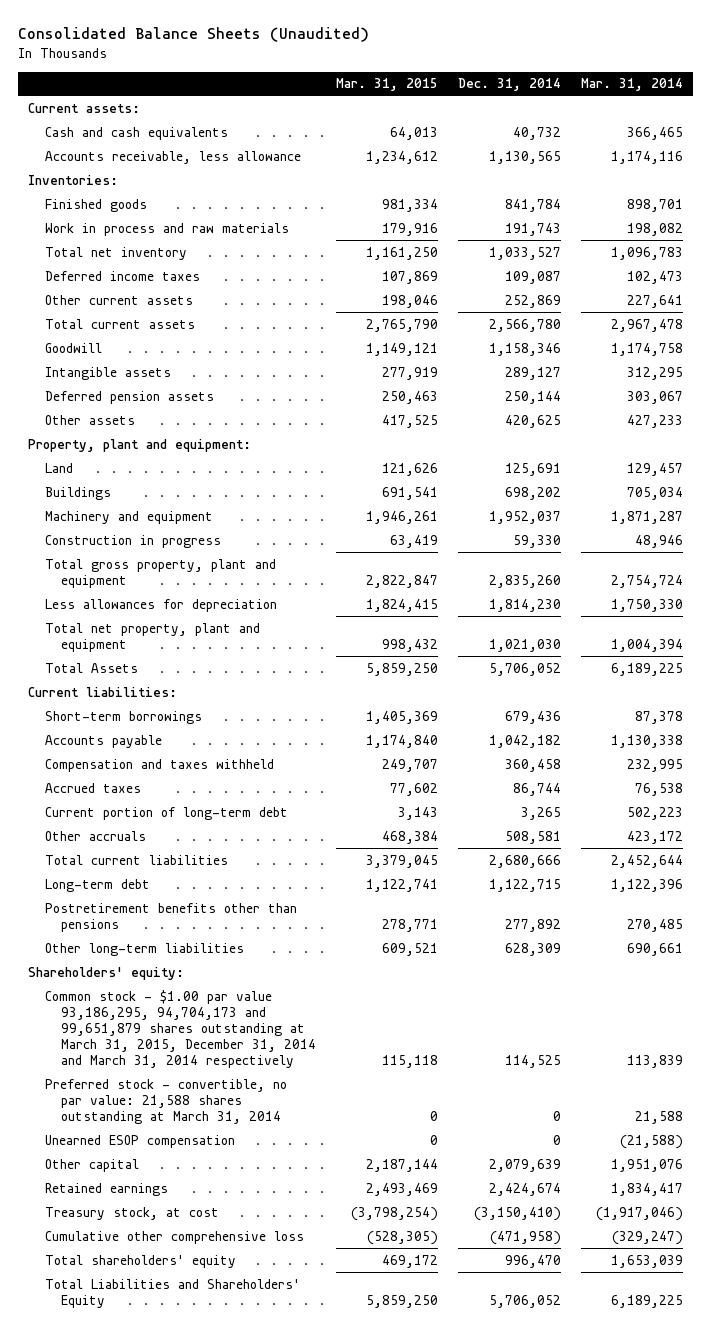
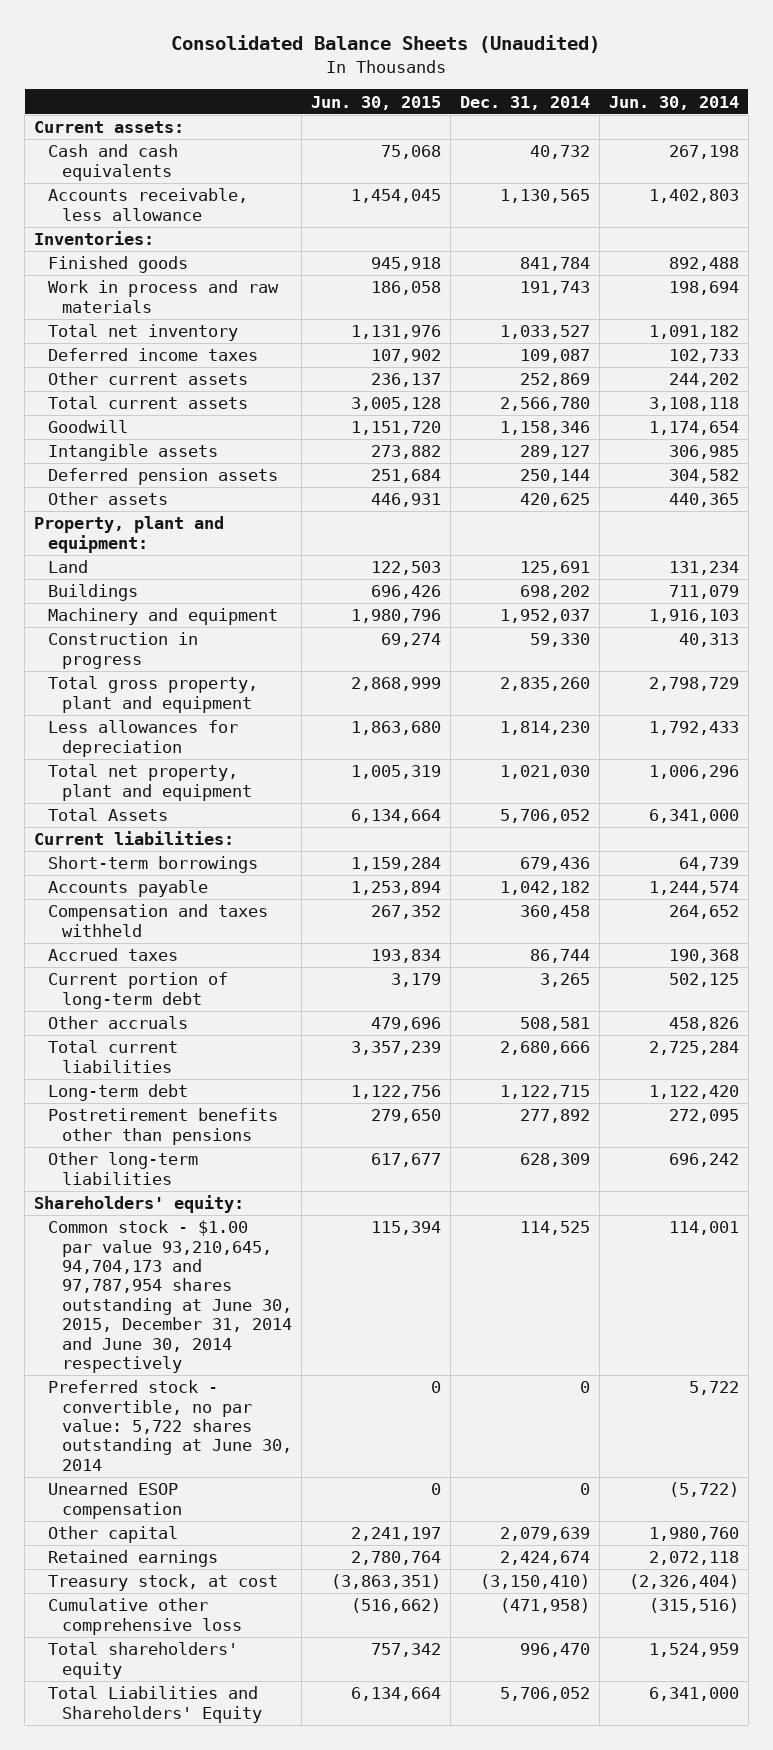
- | Mar. 31, 2015 | Dec. 31, 2014 | Mar. 31, 2014
+ | Jun. 30, 2015 | Dec. 31, 2014 | Jun. 30, 2014
- Common stock - $1.00 par value 93,186,295, 94,704,173 and 99,651,879 shares outstanding at March 31, 2015, December 31, 2014 and March 31, 2014 respectively | 115,118 | 114,525 | 113,839
- Preferred stock - convertible, no par value: 21,588 shares outstanding at March 31, 2014 | 0 | 0 | 21,588
+ Common stock - $1.00 par value 93,210,645, 94,704,173 and 97,787,954 shares outstanding at June 30, 2015, December 31, 2014 and June 30, 2014 respectively | 115,394 | 114,525 | 114,001
+ Preferred stock - convertible, no par value: 5,722 shares outstanding at June 30, 2014 | 0 | 0 | 5,722

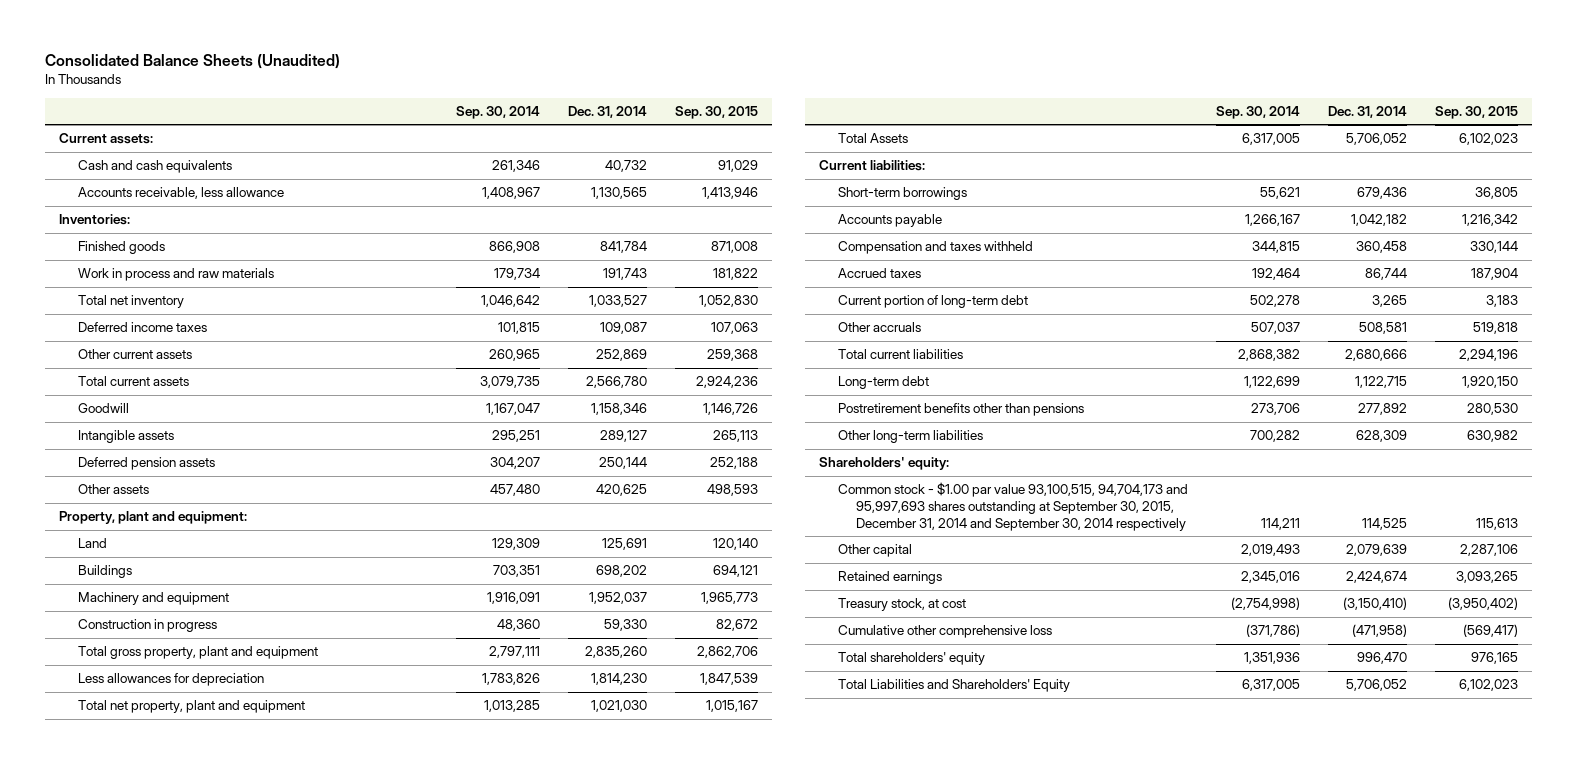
- | Jun. 30, 2015 | Dec. 31, 2014 | Jun. 30, 2014
+ | Sep. 30, 2014 | Dec. 31, 2014 | Sep. 30, 2015
- Common stock - $1.00 par value 93,210,645, 94,704,173 and 97,787,954 shares outstanding at June 30, 2015, December 31, 2014 and June 30, 2014 respectively | 115,394 | 114,525 | 114,001
- Preferred stock - convertible, no par value: 5,722 shares outstanding at June 30, 2014 | 0 | 0 | 5,722
- Unearned ESOP compensation | 0 | 0 | (5,722)
+ Common stock - $1.00 par value 93,100,515, 94,704,173 and 95,997,693 shares outstanding at September 30, 2015, December 31, 2014 and September 30, 2014 respectively | 114,211 | 114,525 | 115,613

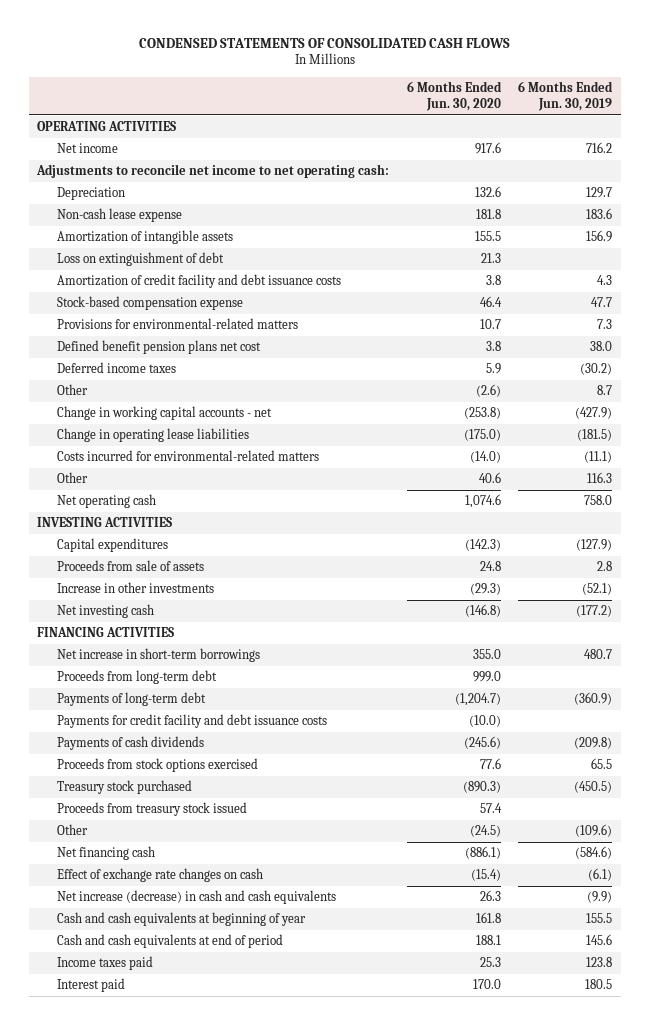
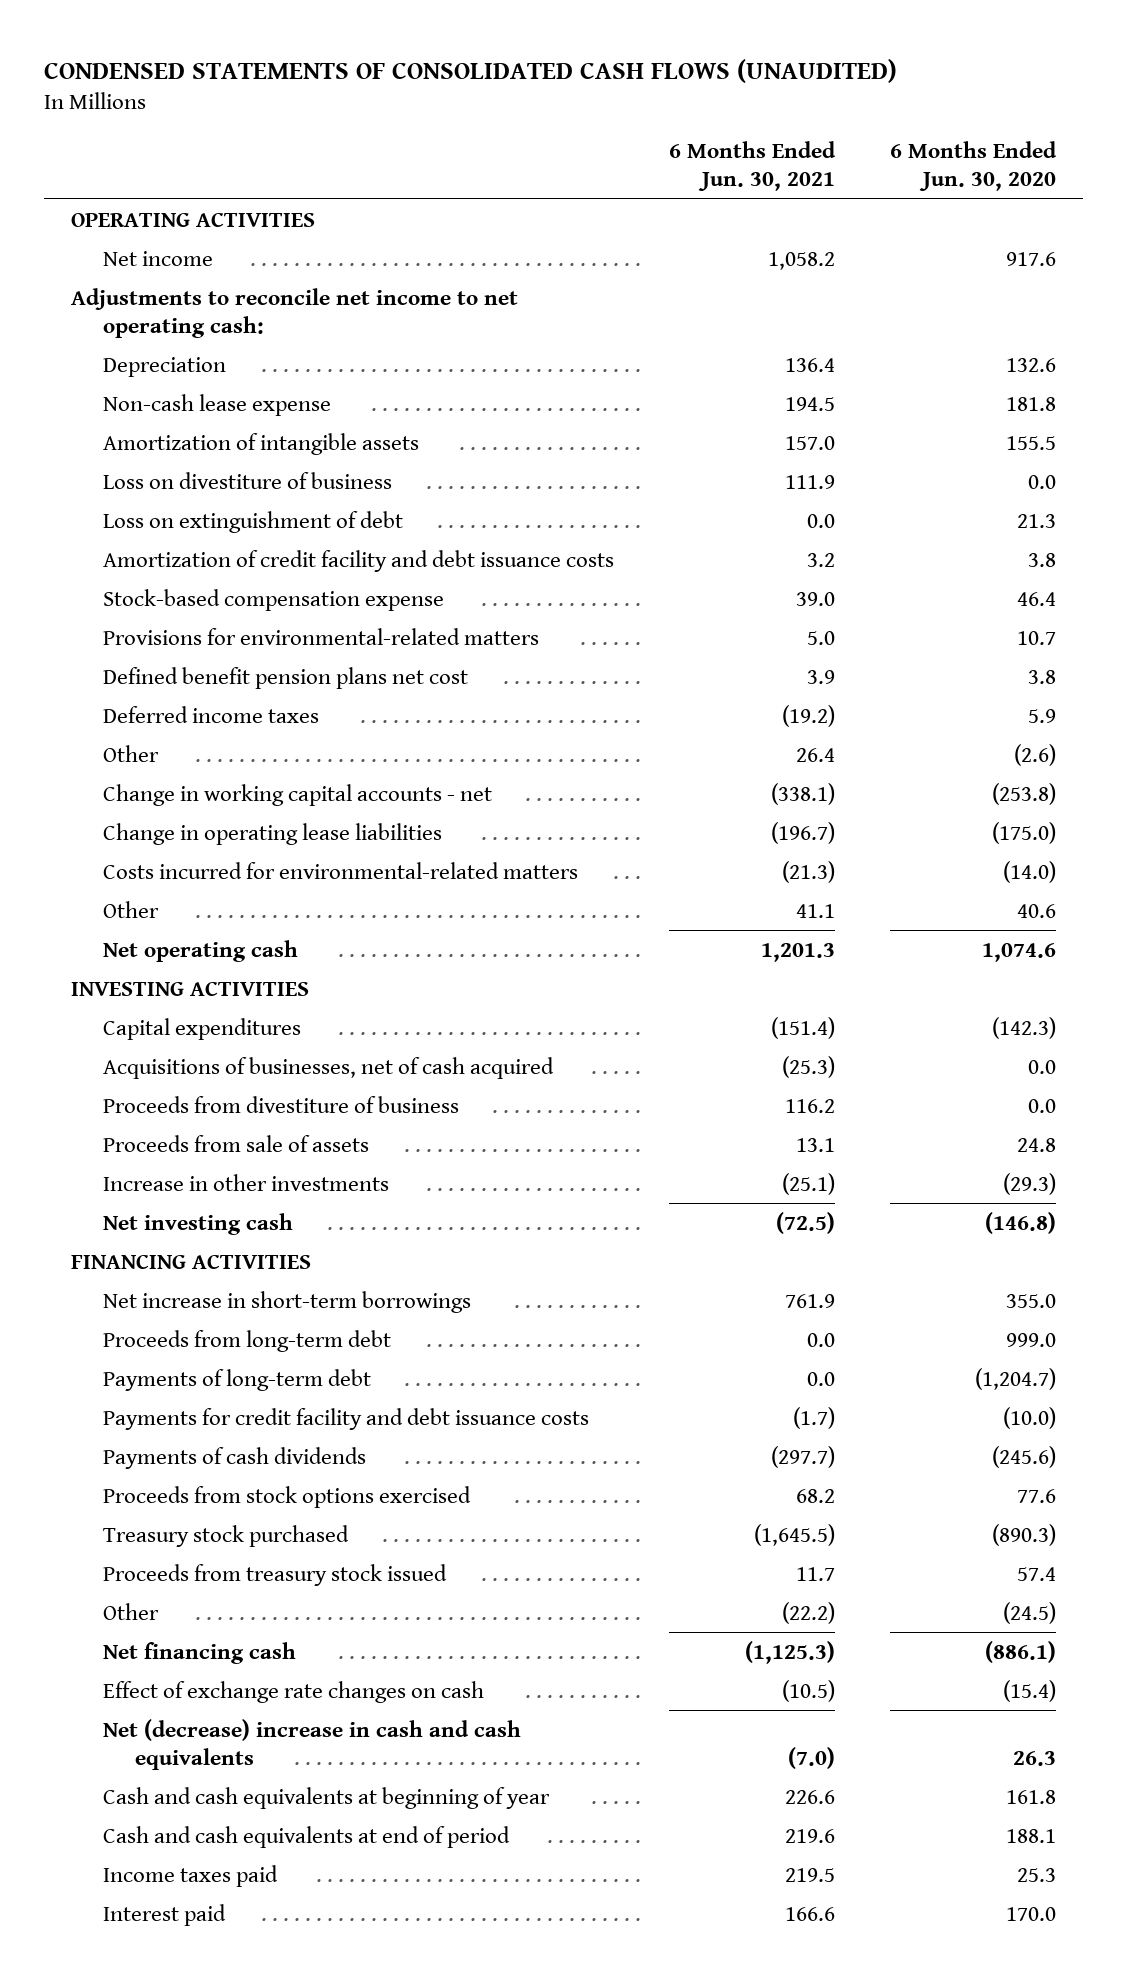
- CONDENSED STATEMENTS OF CONSOLIDATED CASH FLOWS
+ CONDENSED STATEMENTS OF CONSOLIDATED CASH FLOWS (UNAUDITED)
- | 6 Months Ended Jun. 30, 2020 | 6 Months Ended Jun. 30, 2019
+ | 6 Months Ended Jun. 30, 2021 | 6 Months Ended Jun. 30, 2020
+ Loss on divestiture of business | 111.9 | 0.0
+ Acquisitions of businesses, net of cash acquired | (25.3) | 0.0
+ Proceeds from divestiture of business | 116.2 | 0.0
- Net increase (decrease) in cash and cash equivalents | 26.3 | (9.9)
+ Net (decrease) increase in cash and cash equivalents | (7.0) | 26.3

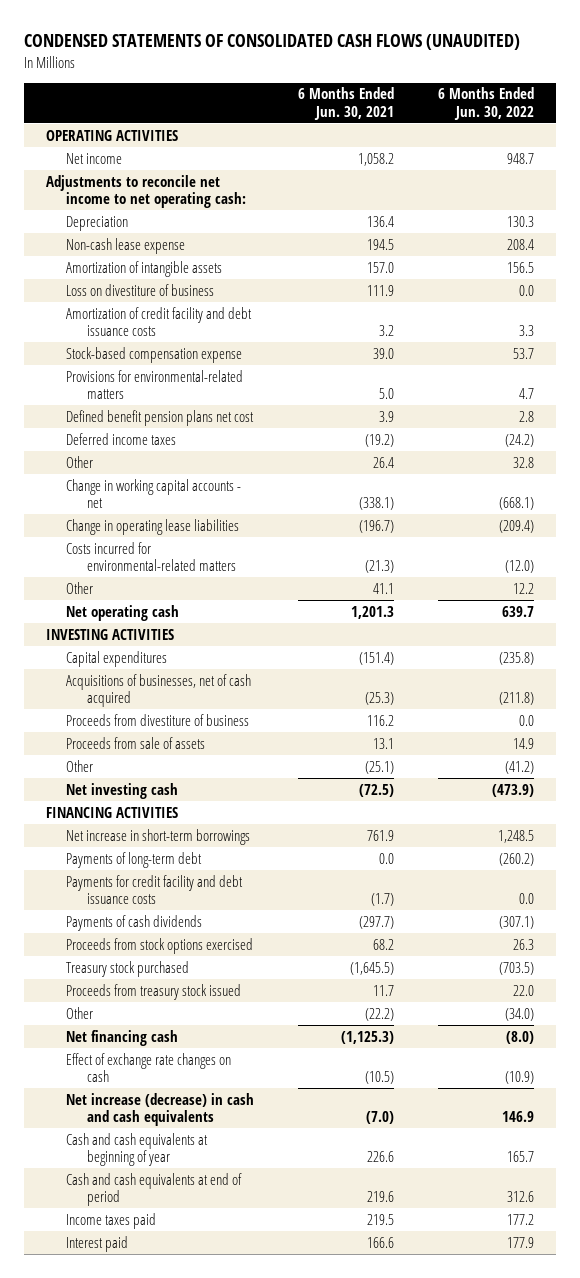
- | 6 Months Ended Jun. 30, 2021 | 6 Months Ended Jun. 30, 2020
+ | 6 Months Ended Jun. 30, 2021 | 6 Months Ended Jun. 30, 2022
- Loss on extinguishment of debt | 0.0 | 21.3
- Increase in other investments | (25.1) | (29.3)
+ Other | (25.1) | (41.2)
- Proceeds from long-term debt | 0.0 | 999.0
- Net (decrease) increase in cash and cash equivalents | (7.0) | 26.3
+ Net increase (decrease) in cash and cash equivalents | (7.0) | 146.9

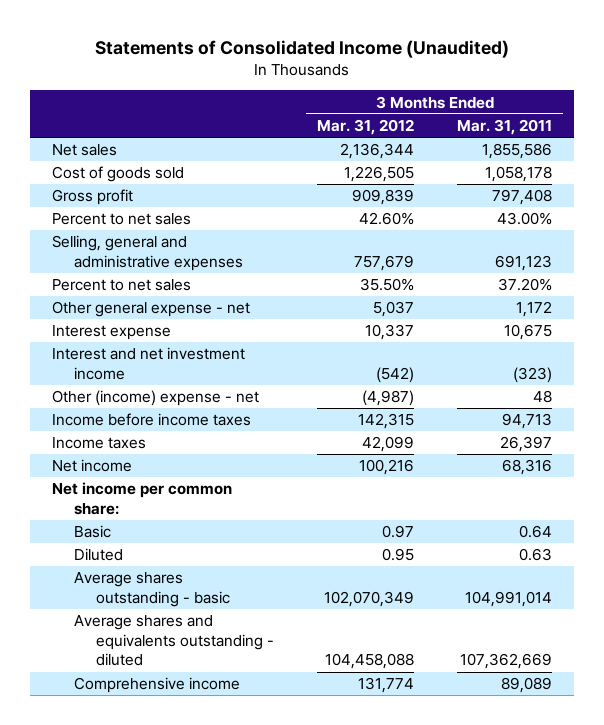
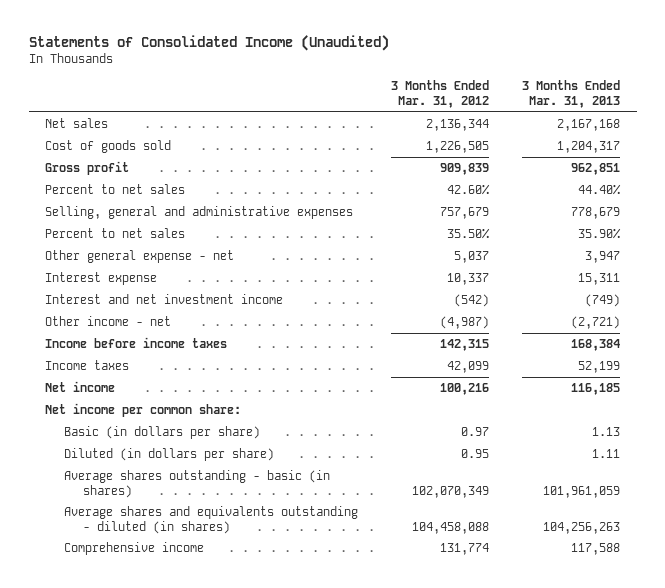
- | 3 Months Ended Mar. 31, 2012 | 3 Months Ended Mar. 31, 2011
+ | 3 Months Ended Mar. 31, 2012 | 3 Months Ended Mar. 31, 2013
- Other (income) expense - net | (4,987) | 48
+ Other income - net | (4,987) | (2,721)
- Basic | 0.97 | 0.64
- Diluted | 0.95 | 0.63
- Average shares outstanding - basic | 102,070,349 | 104,991,014
- Average shares and equivalents outstanding - diluted | 104,458,088 | 107,362,669
+ Basic (in dollars per share) | 0.97 | 1.13
+ Diluted (in dollars per share) | 0.95 | 1.11
+ Average shares outstanding - basic (in shares) | 102,070,349 | 101,961,059
+ Average shares and equivalents outstanding - diluted (in shares) | 104,458,088 | 104,256,263

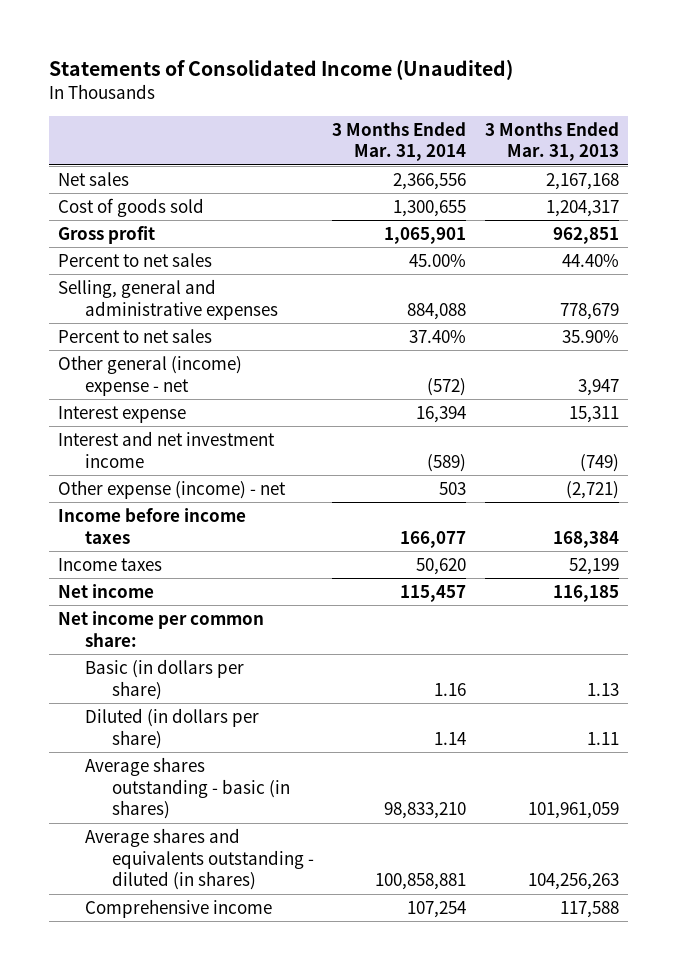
- | 3 Months Ended Mar. 31, 2012 | 3 Months Ended Mar. 31, 2013
+ | 3 Months Ended Mar. 31, 2014 | 3 Months Ended Mar. 31, 2013
- Other general expense - net | 5,037 | 3,947
+ Other general (income) expense - net | (572) | 3,947
- Other income - net | (4,987) | (2,721)
+ Other expense (income) - net | 503 | (2,721)

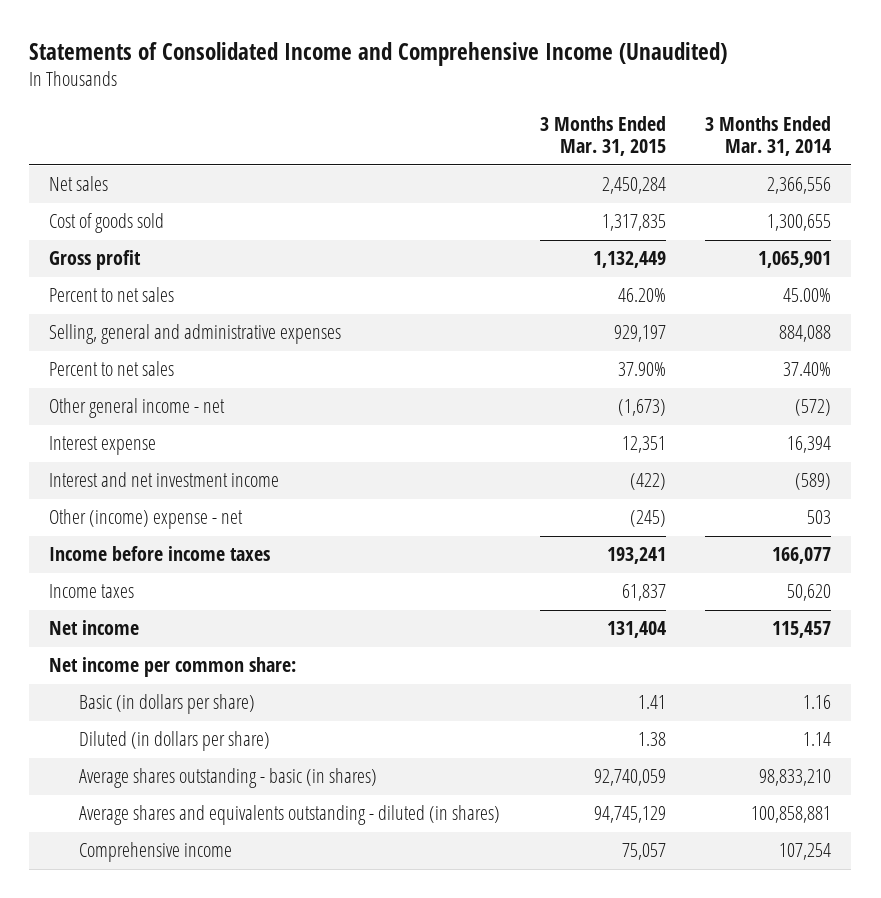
- Statements of Consolidated Income (Unaudited)
+ Statements of Consolidated Income and Comprehensive Income (Unaudited)
- | 3 Months Ended Mar. 31, 2014 | 3 Months Ended Mar. 31, 2013
+ | 3 Months Ended Mar. 31, 2015 | 3 Months Ended Mar. 31, 2014
- Other general (income) expense - net | (572) | 3,947
+ Other general income - net | (1,673) | (572)
- Other expense (income) - net | 503 | (2,721)
+ Other (income) expense - net | (245) | 503

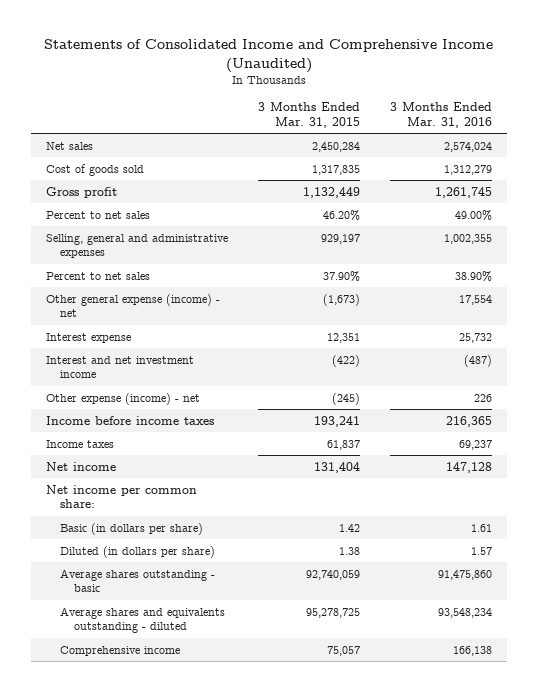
- | 3 Months Ended Mar. 31, 2015 | 3 Months Ended Mar. 31, 2014
+ | 3 Months Ended Mar. 31, 2015 | 3 Months Ended Mar. 31, 2016
- Other general income - net | (1,673) | (572)
+ Other general expense (income) - net | (1,673) | 17,554
- Other (income) expense - net | (245) | 503
+ Other expense (income) - net | (245) | 226
- Basic (in dollars per share) | 1.41 | 1.16
+ Basic (in dollars per share) | 1.42 | 1.61
- Average shares outstanding - basic (in shares) | 92,740,059 | 98,833,210
- Average shares and equivalents outstanding - diluted (in shares) | 94,745,129 | 100,858,881
+ Average shares outstanding - basic | 92,740,059 | 91,475,860
+ Average shares and equivalents outstanding - diluted | 95,278,725 | 93,548,234

